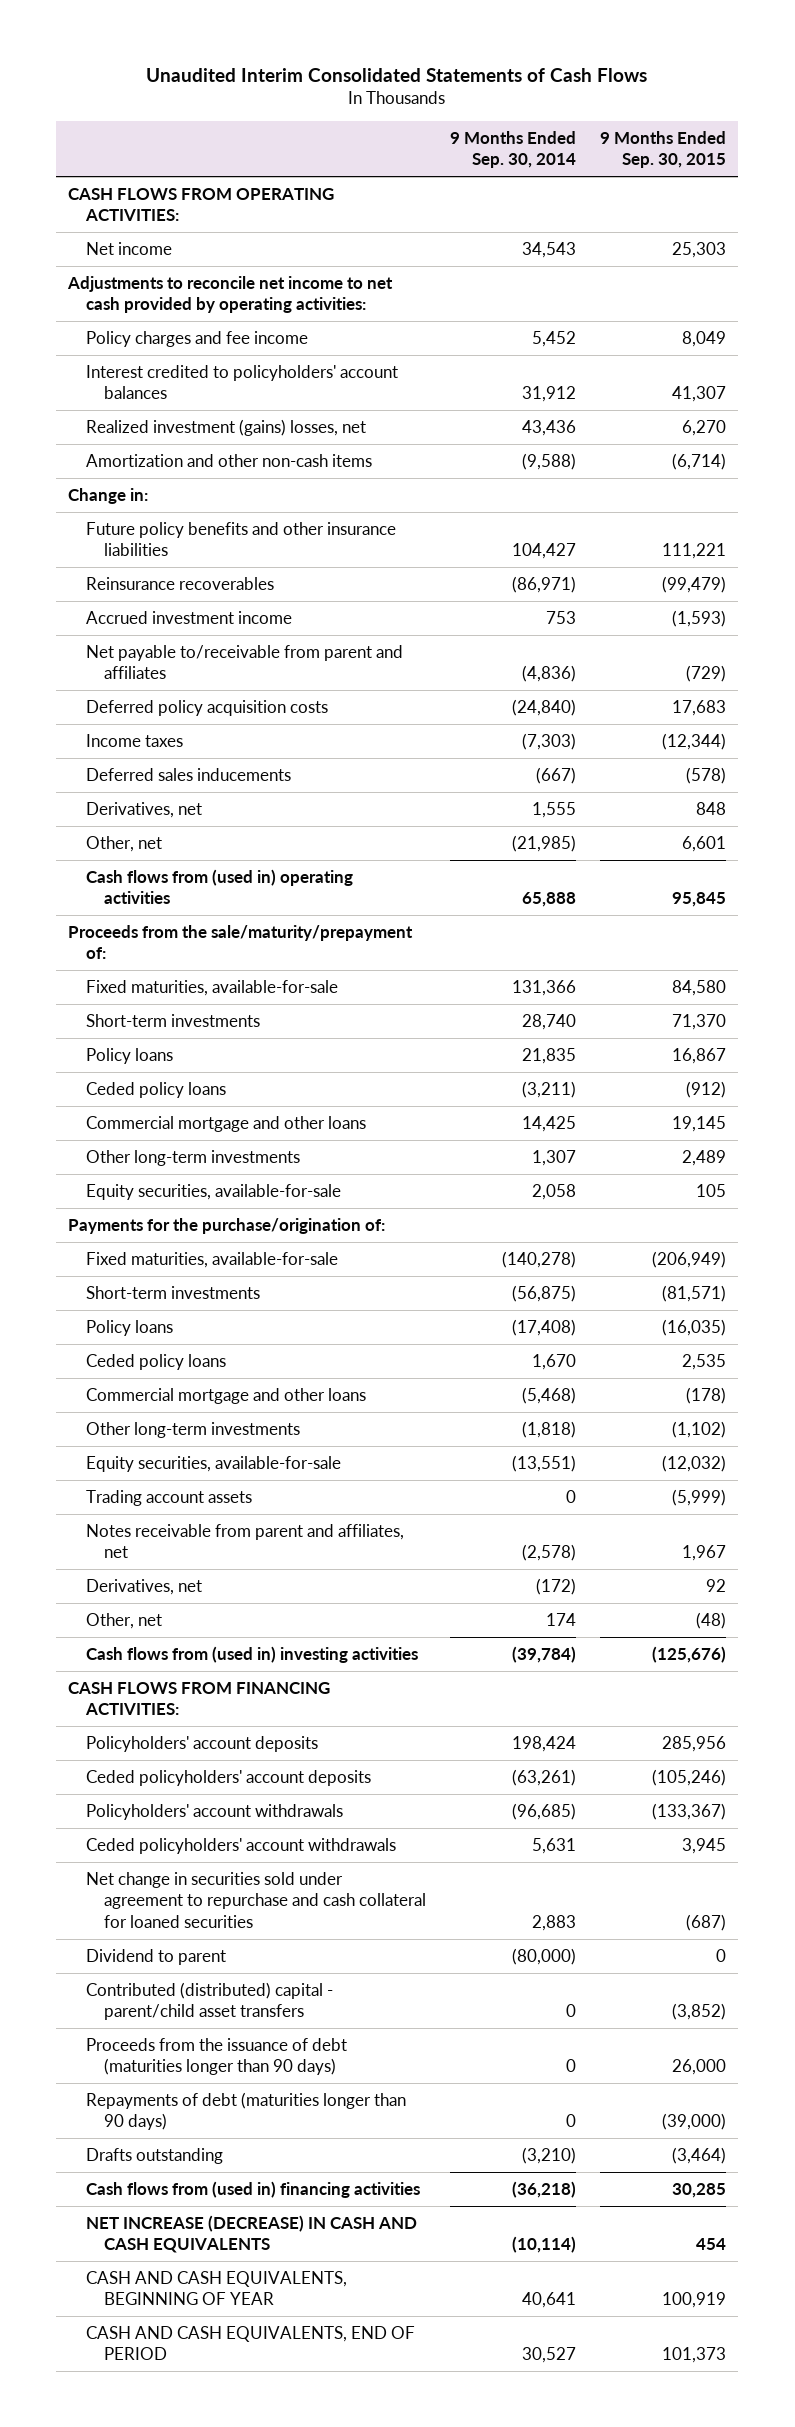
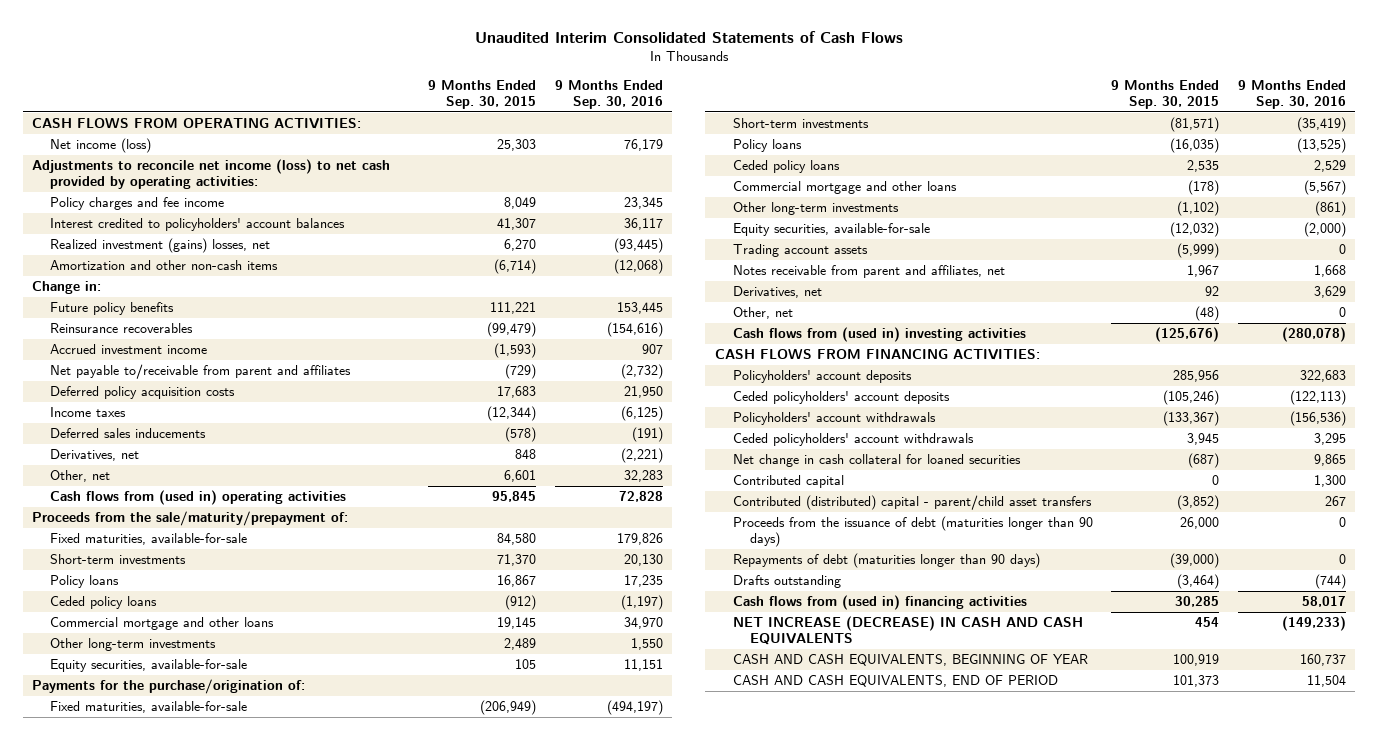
- | 9 Months Ended Sep. 30, 2014 | 9 Months Ended Sep. 30, 2015
+ | 9 Months Ended Sep. 30, 2015 | 9 Months Ended Sep. 30, 2016
- Net income | 34,543 | 25,303
- Adjustments to reconcile net income to net cash provided by operating activities:
+ Net income (loss) | 25,303 | 76,179
+ Adjustments to reconcile net income (loss) to net cash provided by operating activities:
- Future policy benefits and other insurance liabilities | 104,427 | 111,221
+ Future policy benefits | 111,221 | 153,445
- Net change in securities sold under agreement to repurchase and cash collateral for loaned securities | 2,883 | (687)
- Dividend to parent | (80,000) | 0
+ Net change in cash collateral for loaned securities | (687) | 9,865
+ Contributed capital | 0 | 1,300

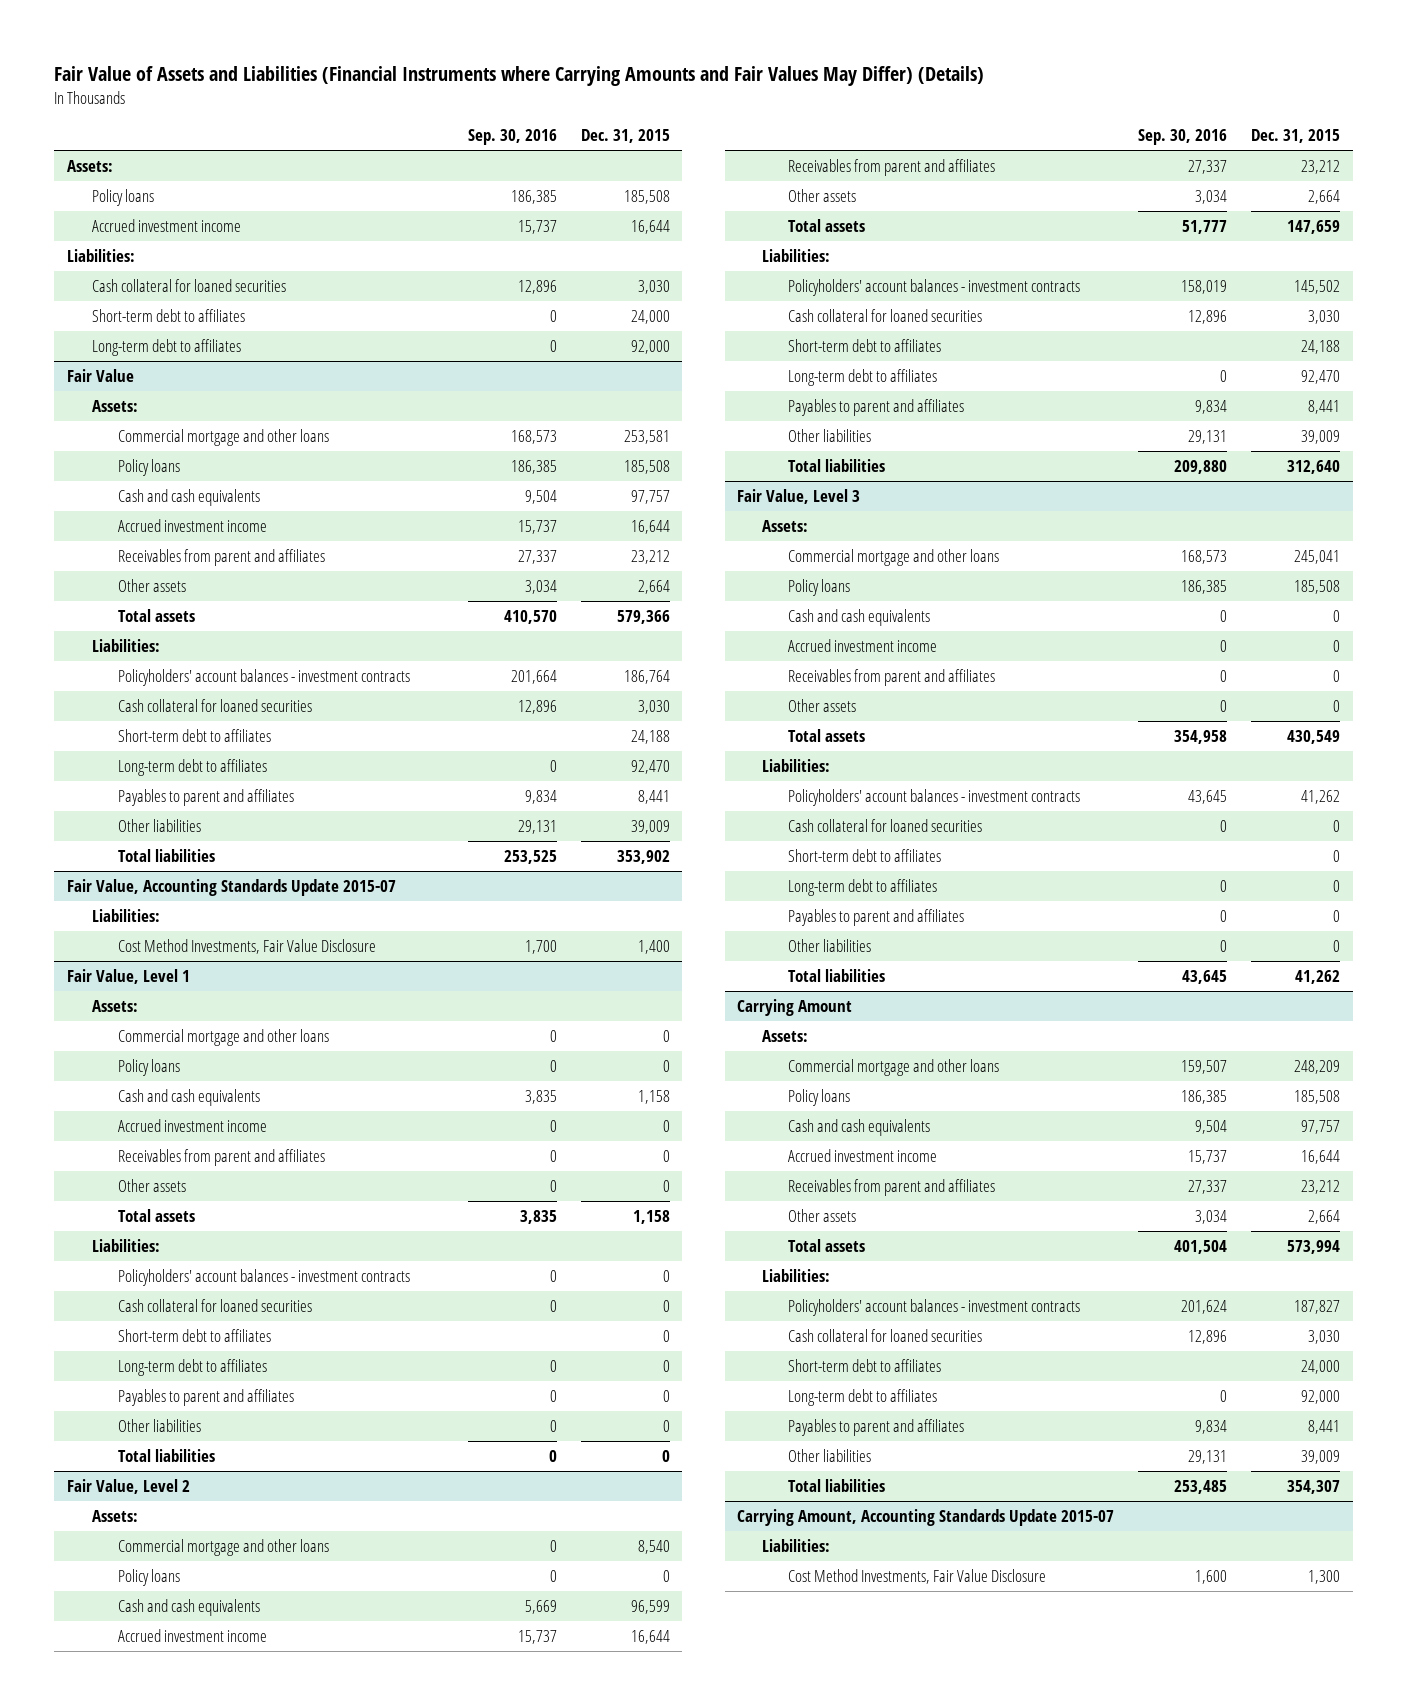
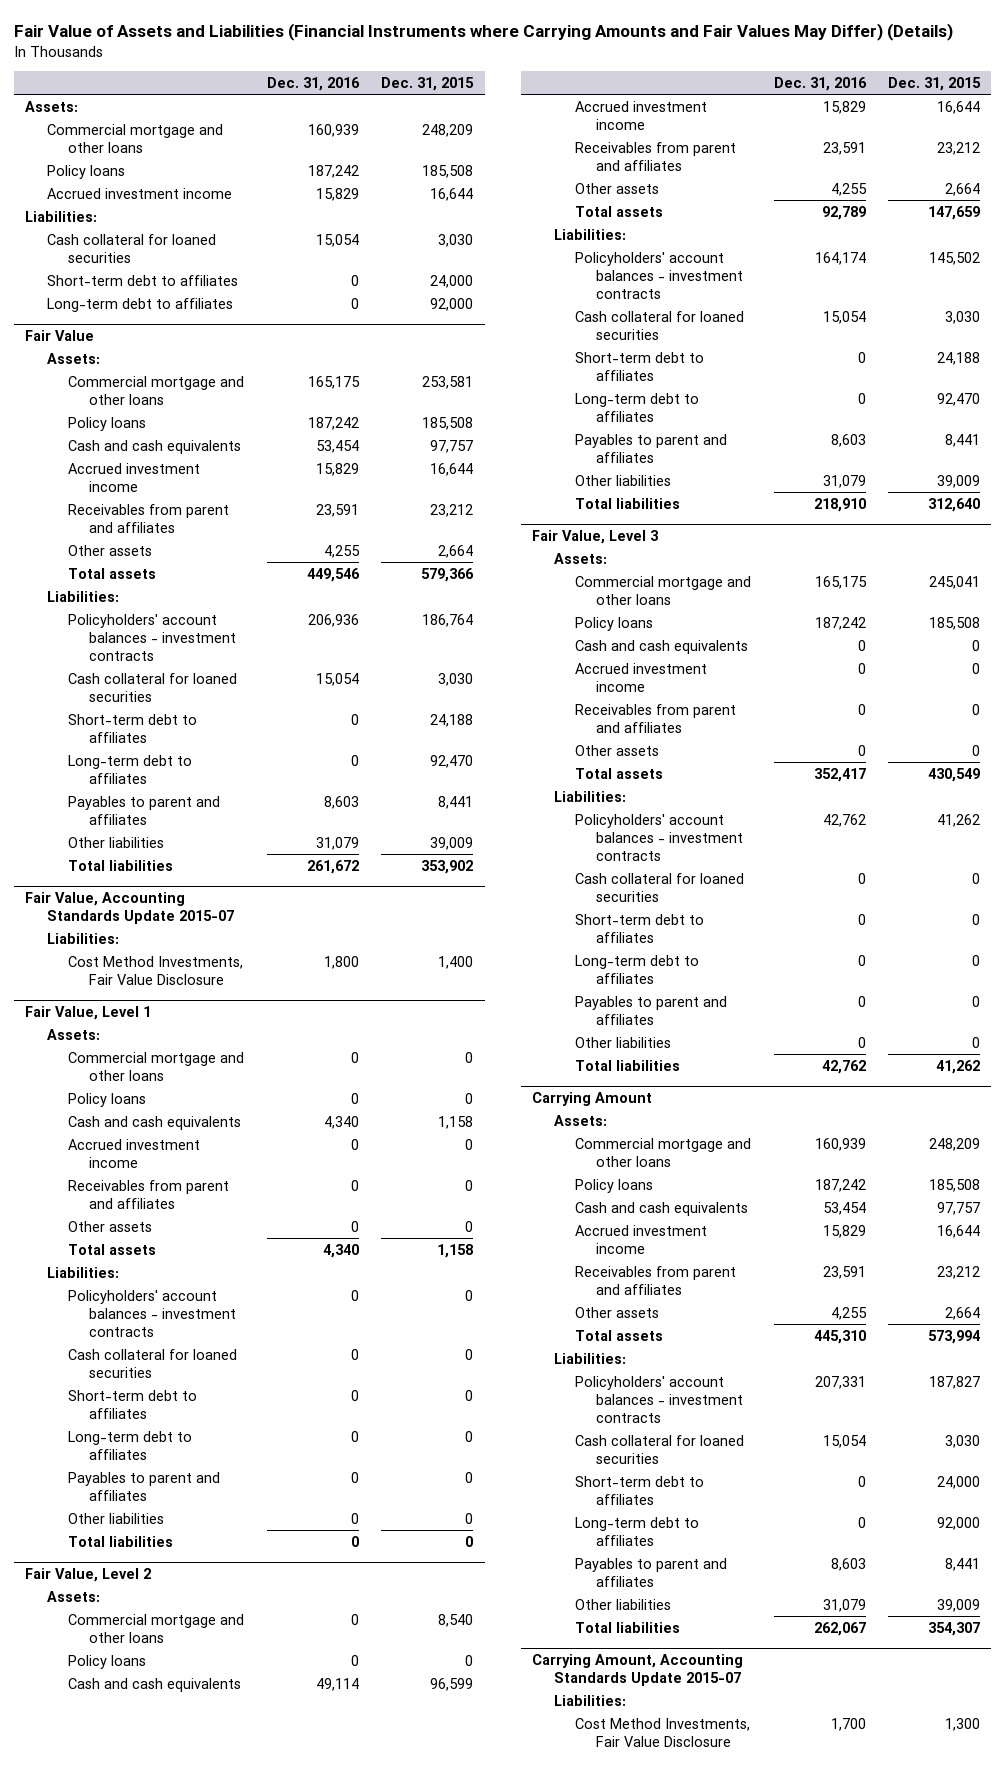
- | Sep. 30, 2016 | Dec. 31, 2015
+ | Dec. 31, 2016 | Dec. 31, 2015
+ Commercial mortgage and other loans | 160,939 | 248,209

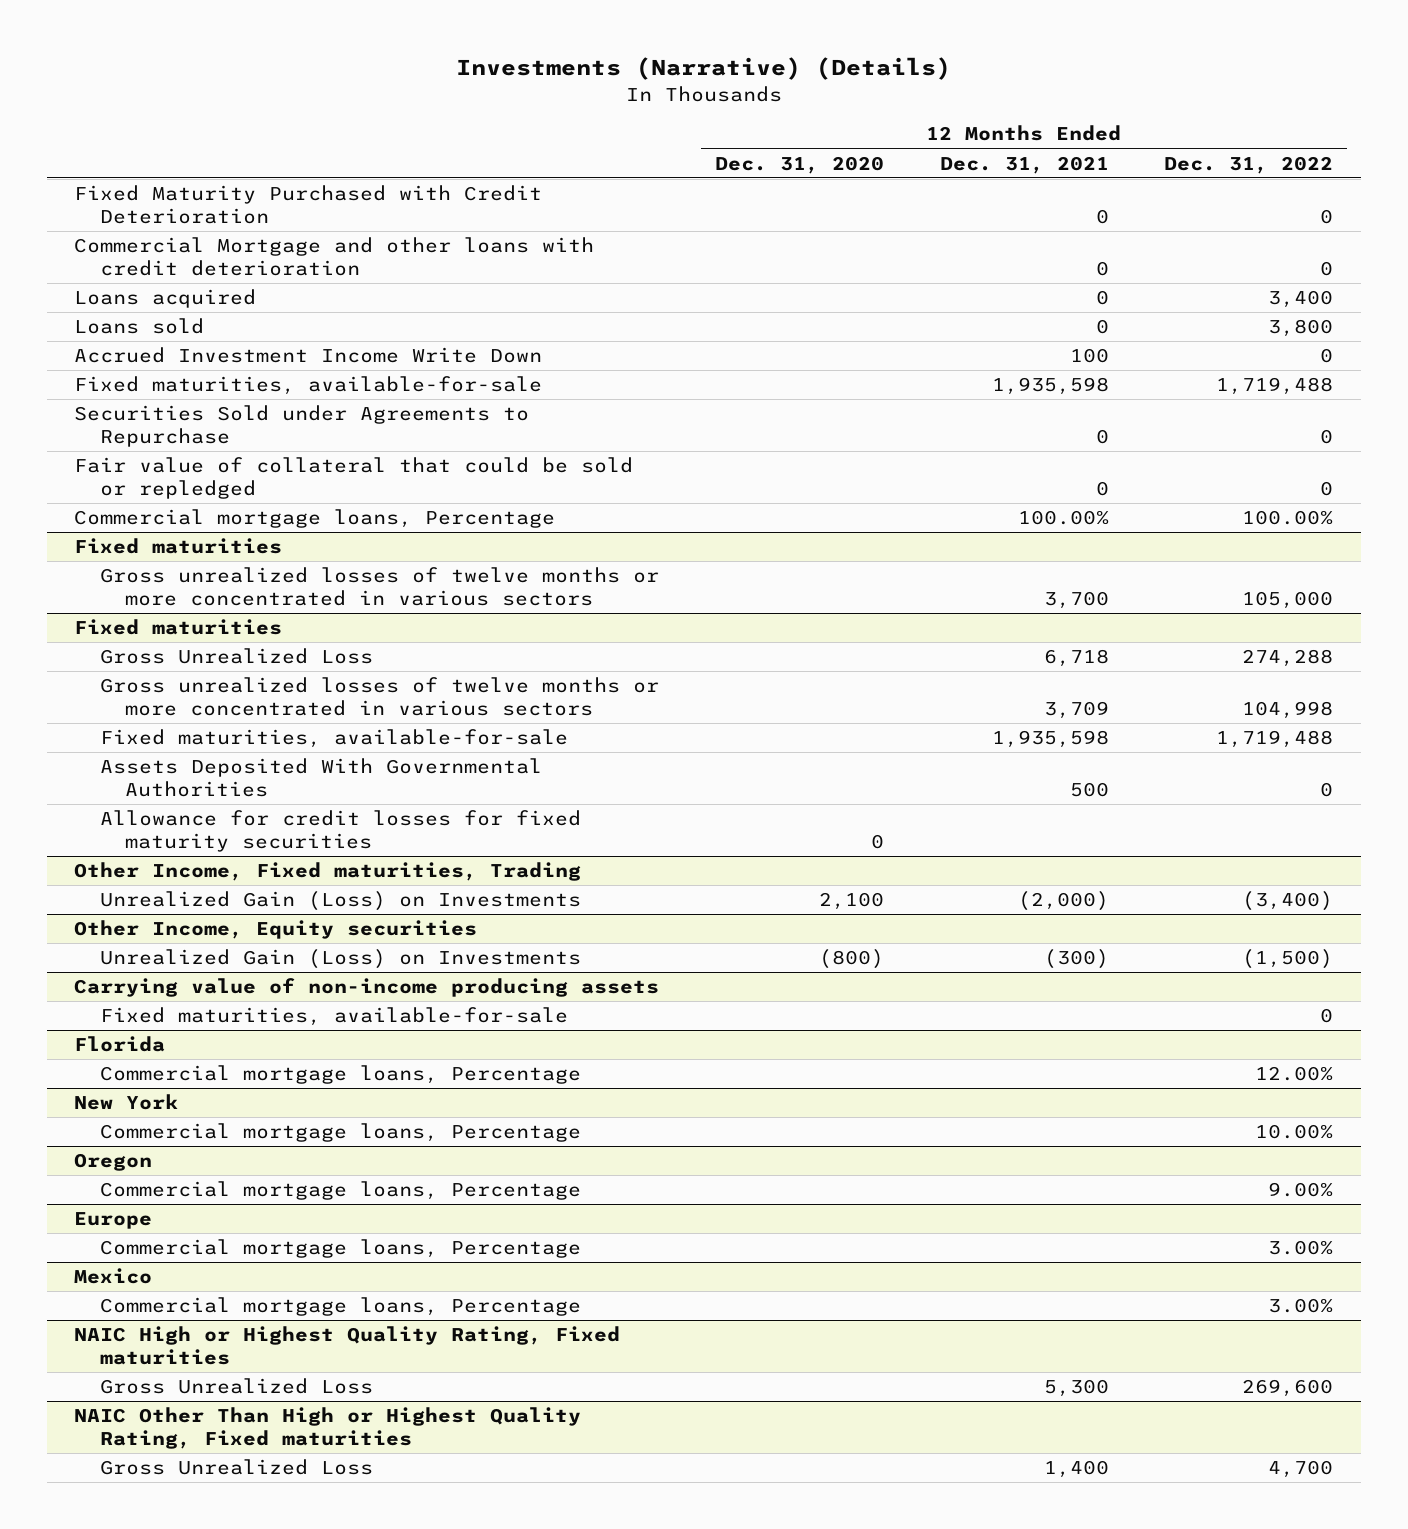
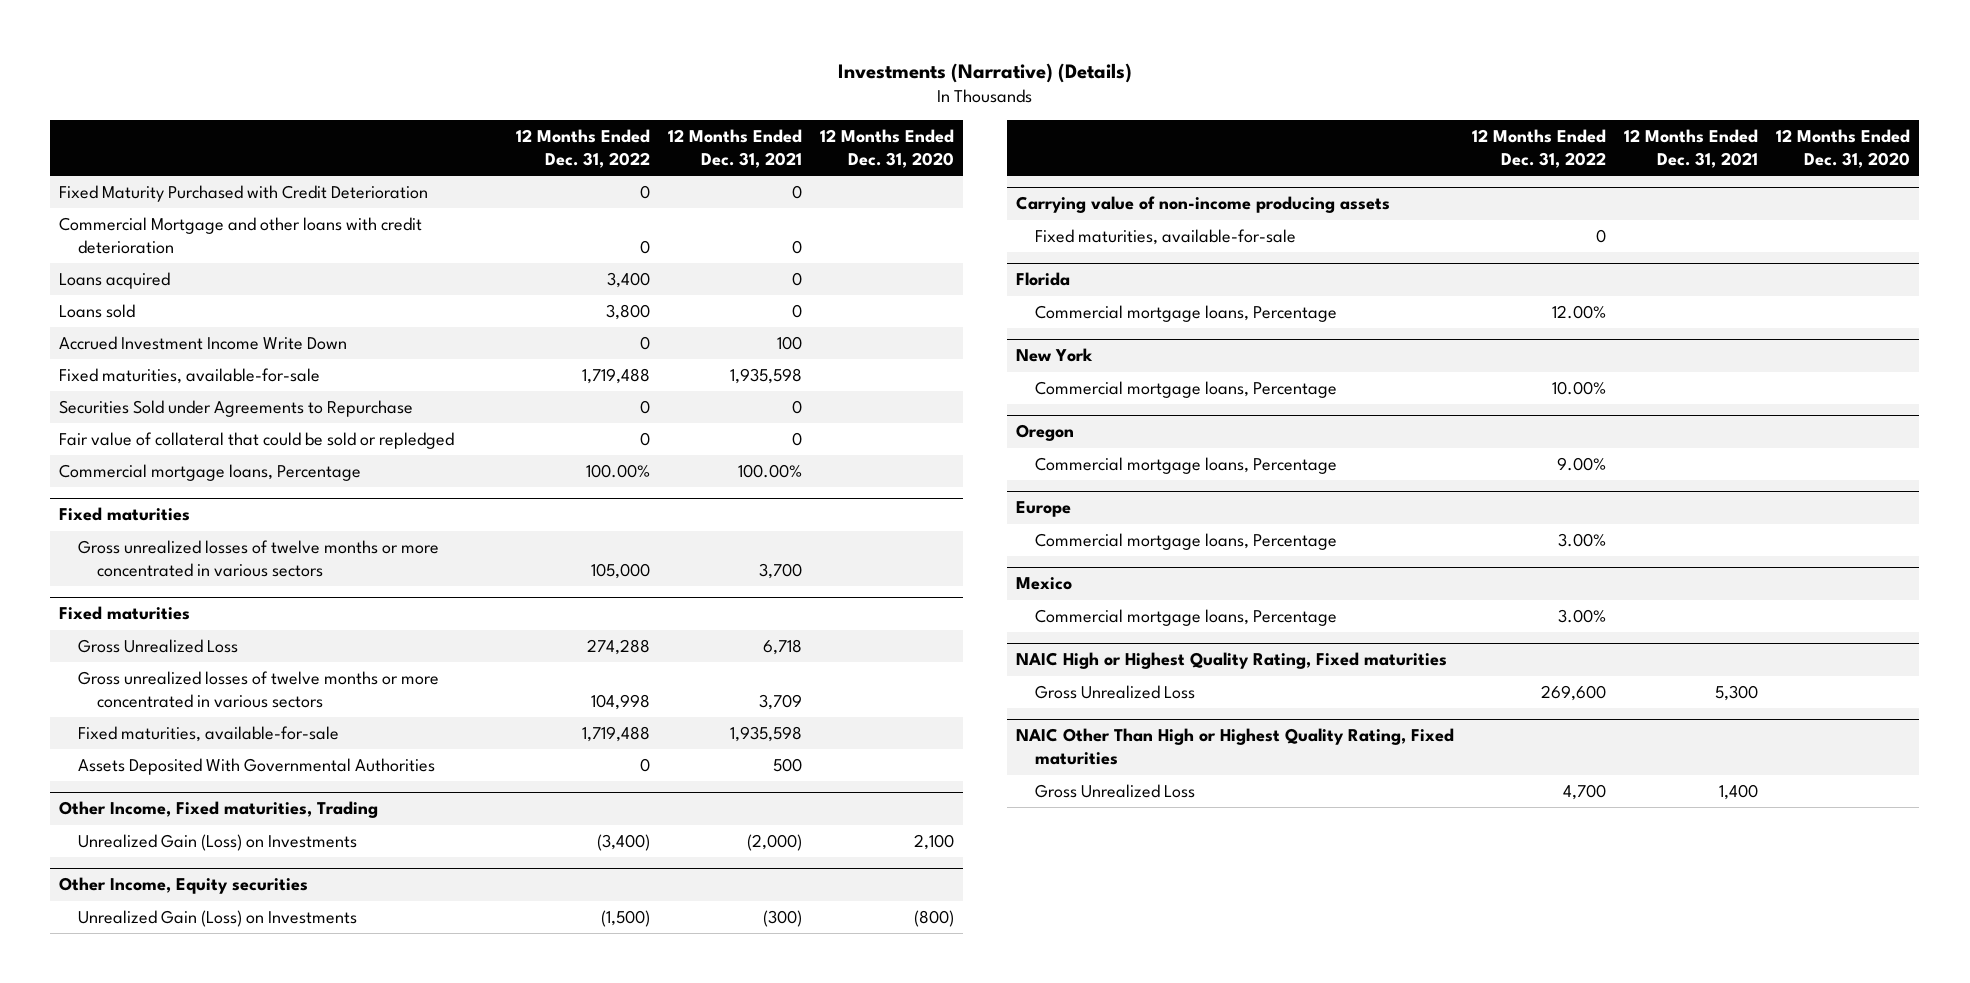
- | 12 Months Ended Dec. 31, 2020 | 12 Months Ended Dec. 31, 2021 | 12 Months Ended Dec. 31, 2022
+ | 12 Months Ended Dec. 31, 2022 | 12 Months Ended Dec. 31, 2021 | 12 Months Ended Dec. 31, 2020
@ Fixed maturities
- Allowance for credit losses for fixed maturity securities | 0 | |

